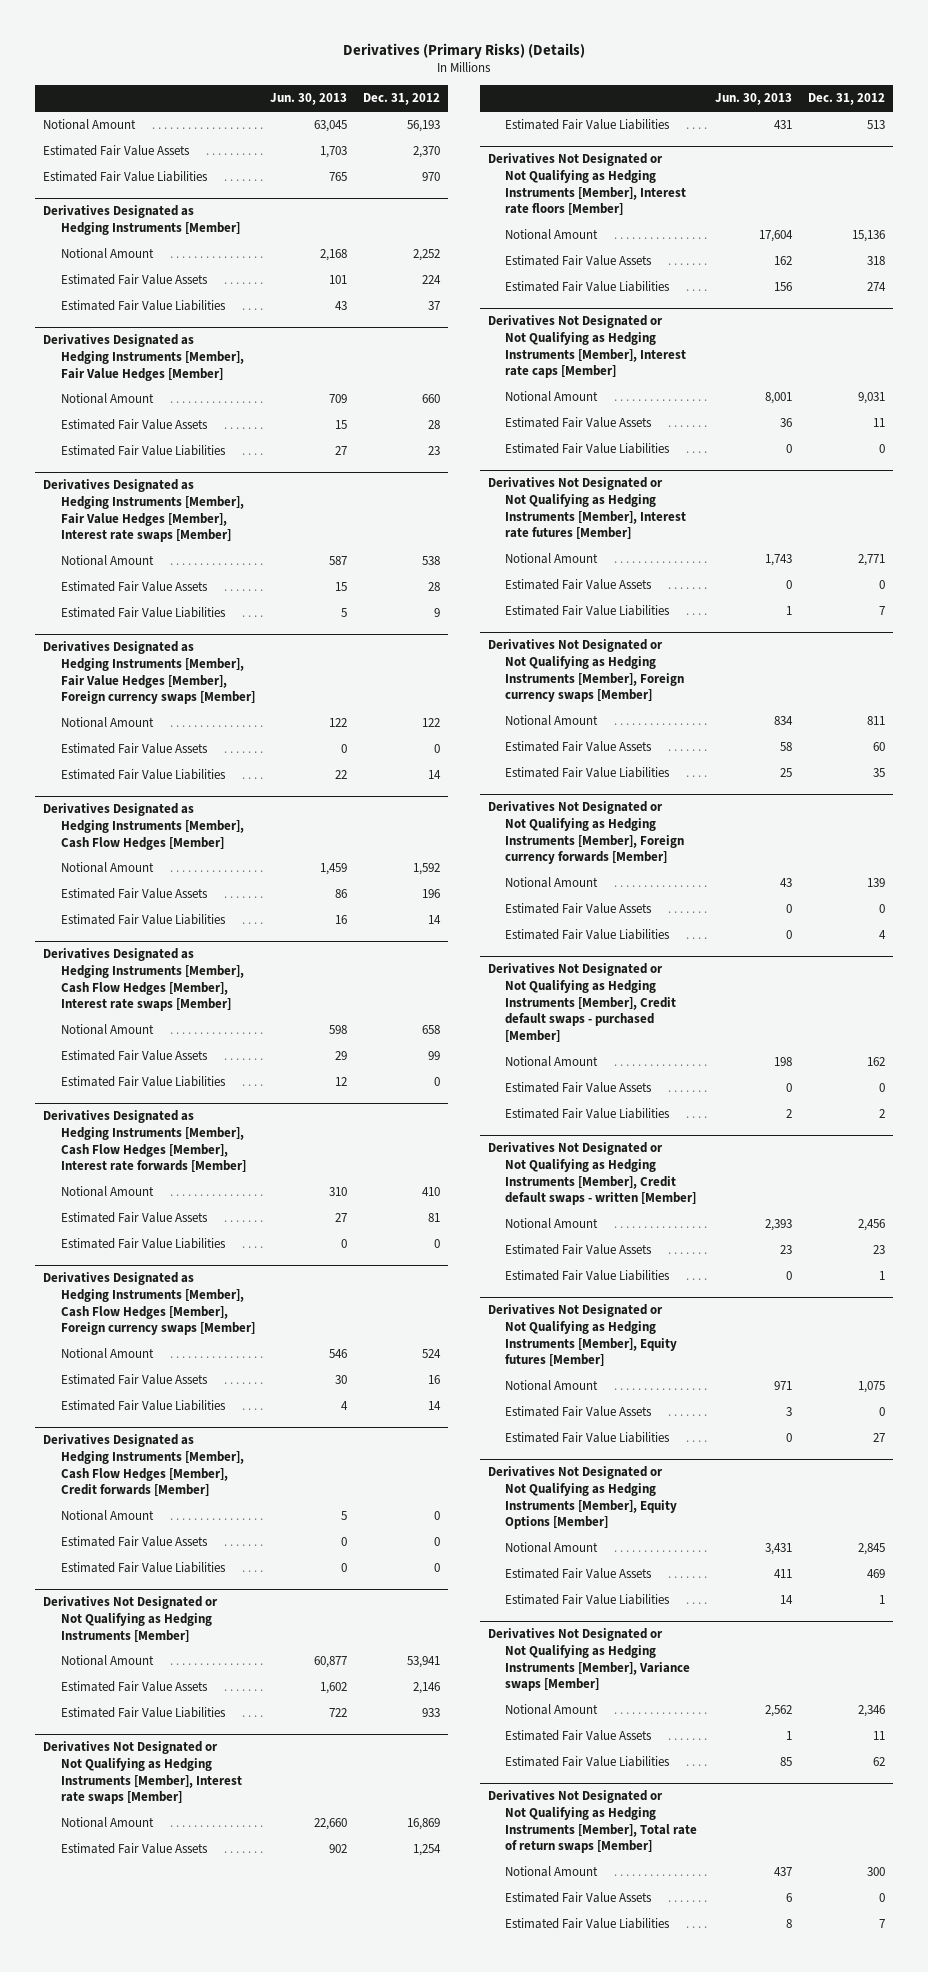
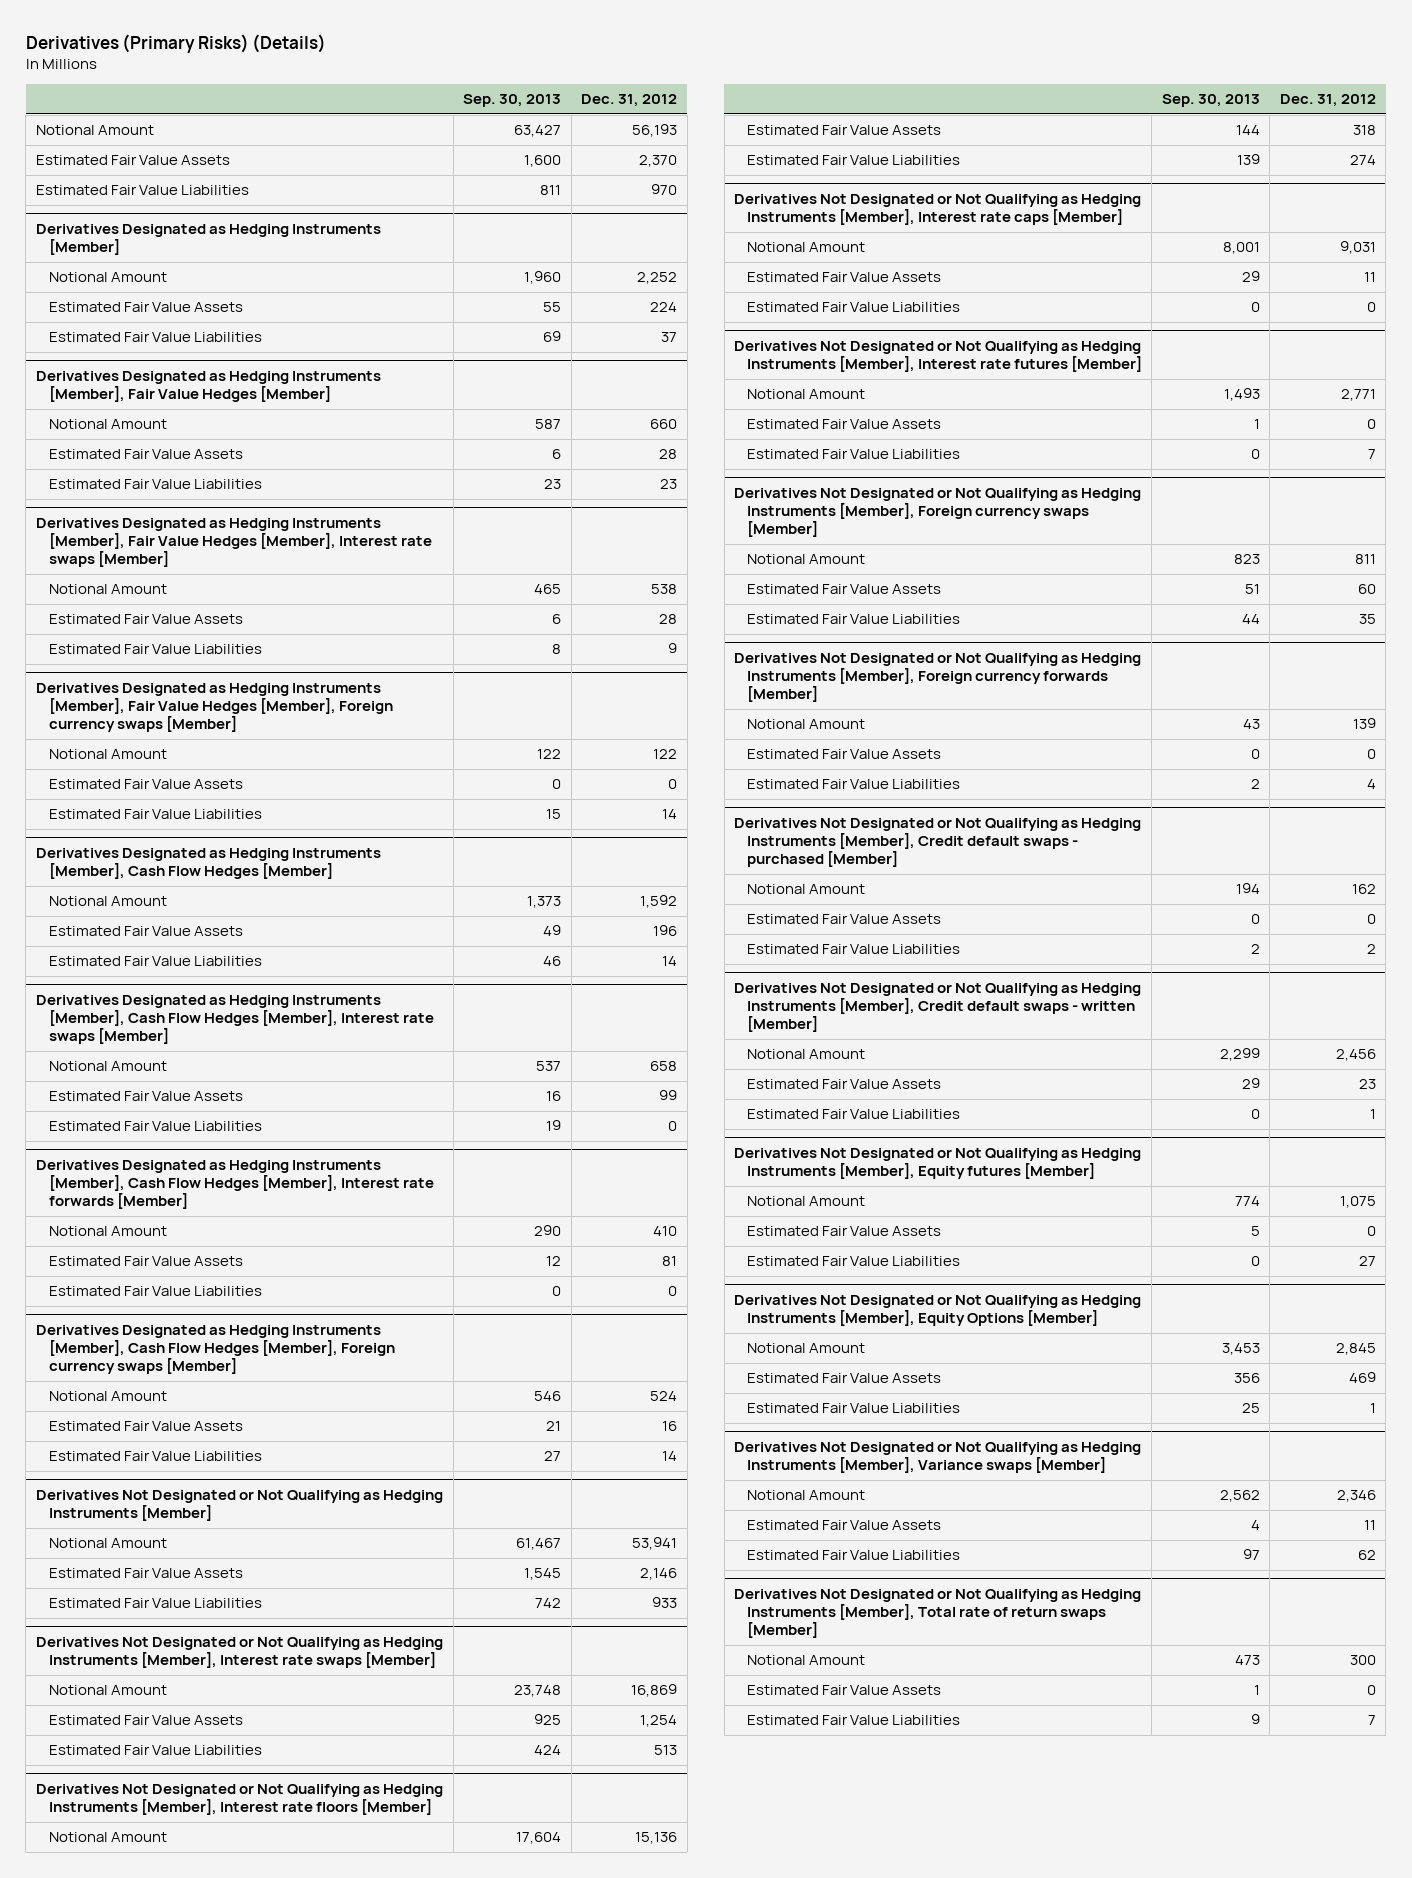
- | Jun. 30, 2013 | Dec. 31, 2012
+ | Sep. 30, 2013 | Dec. 31, 2012
- Derivatives Designated as Hedging Instruments [Member], Cash Flow Hedges [Member], Credit forwards [Member]
- Notional Amount | 5 | 0
- Estimated Fair Value Assets | 0 | 0
- Estimated Fair Value Liabilities | 0 | 0

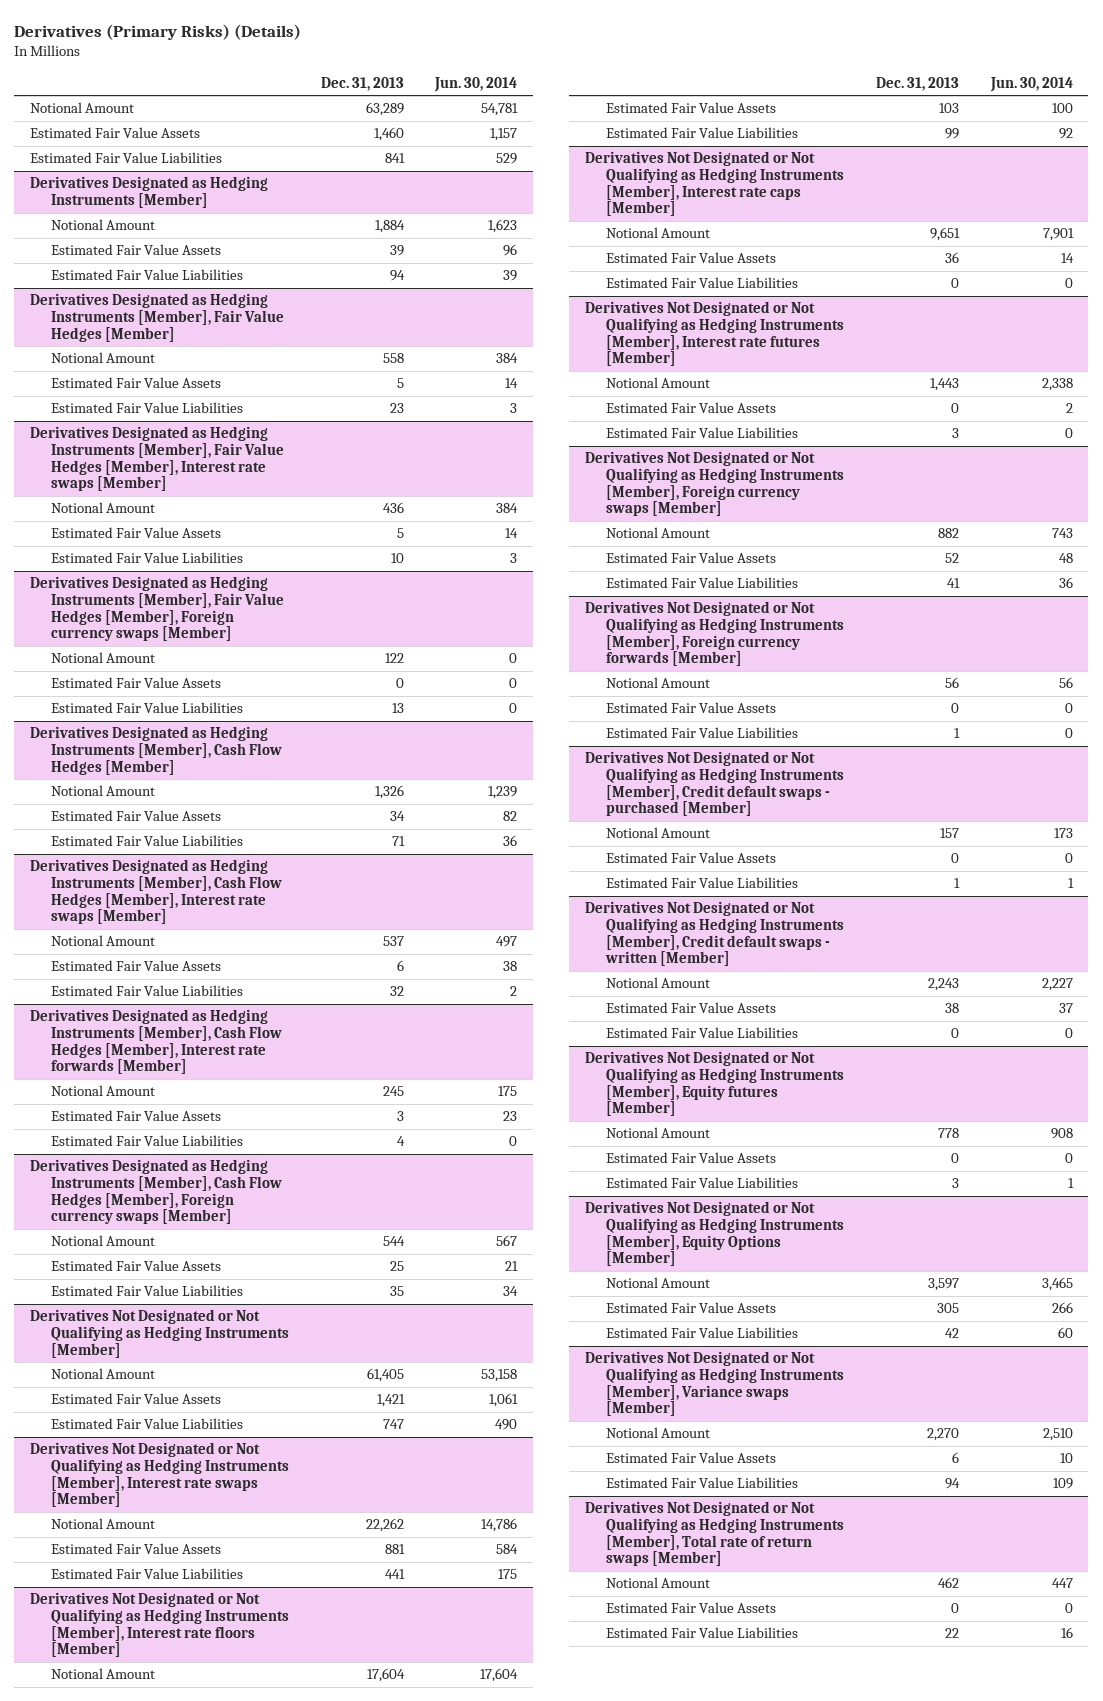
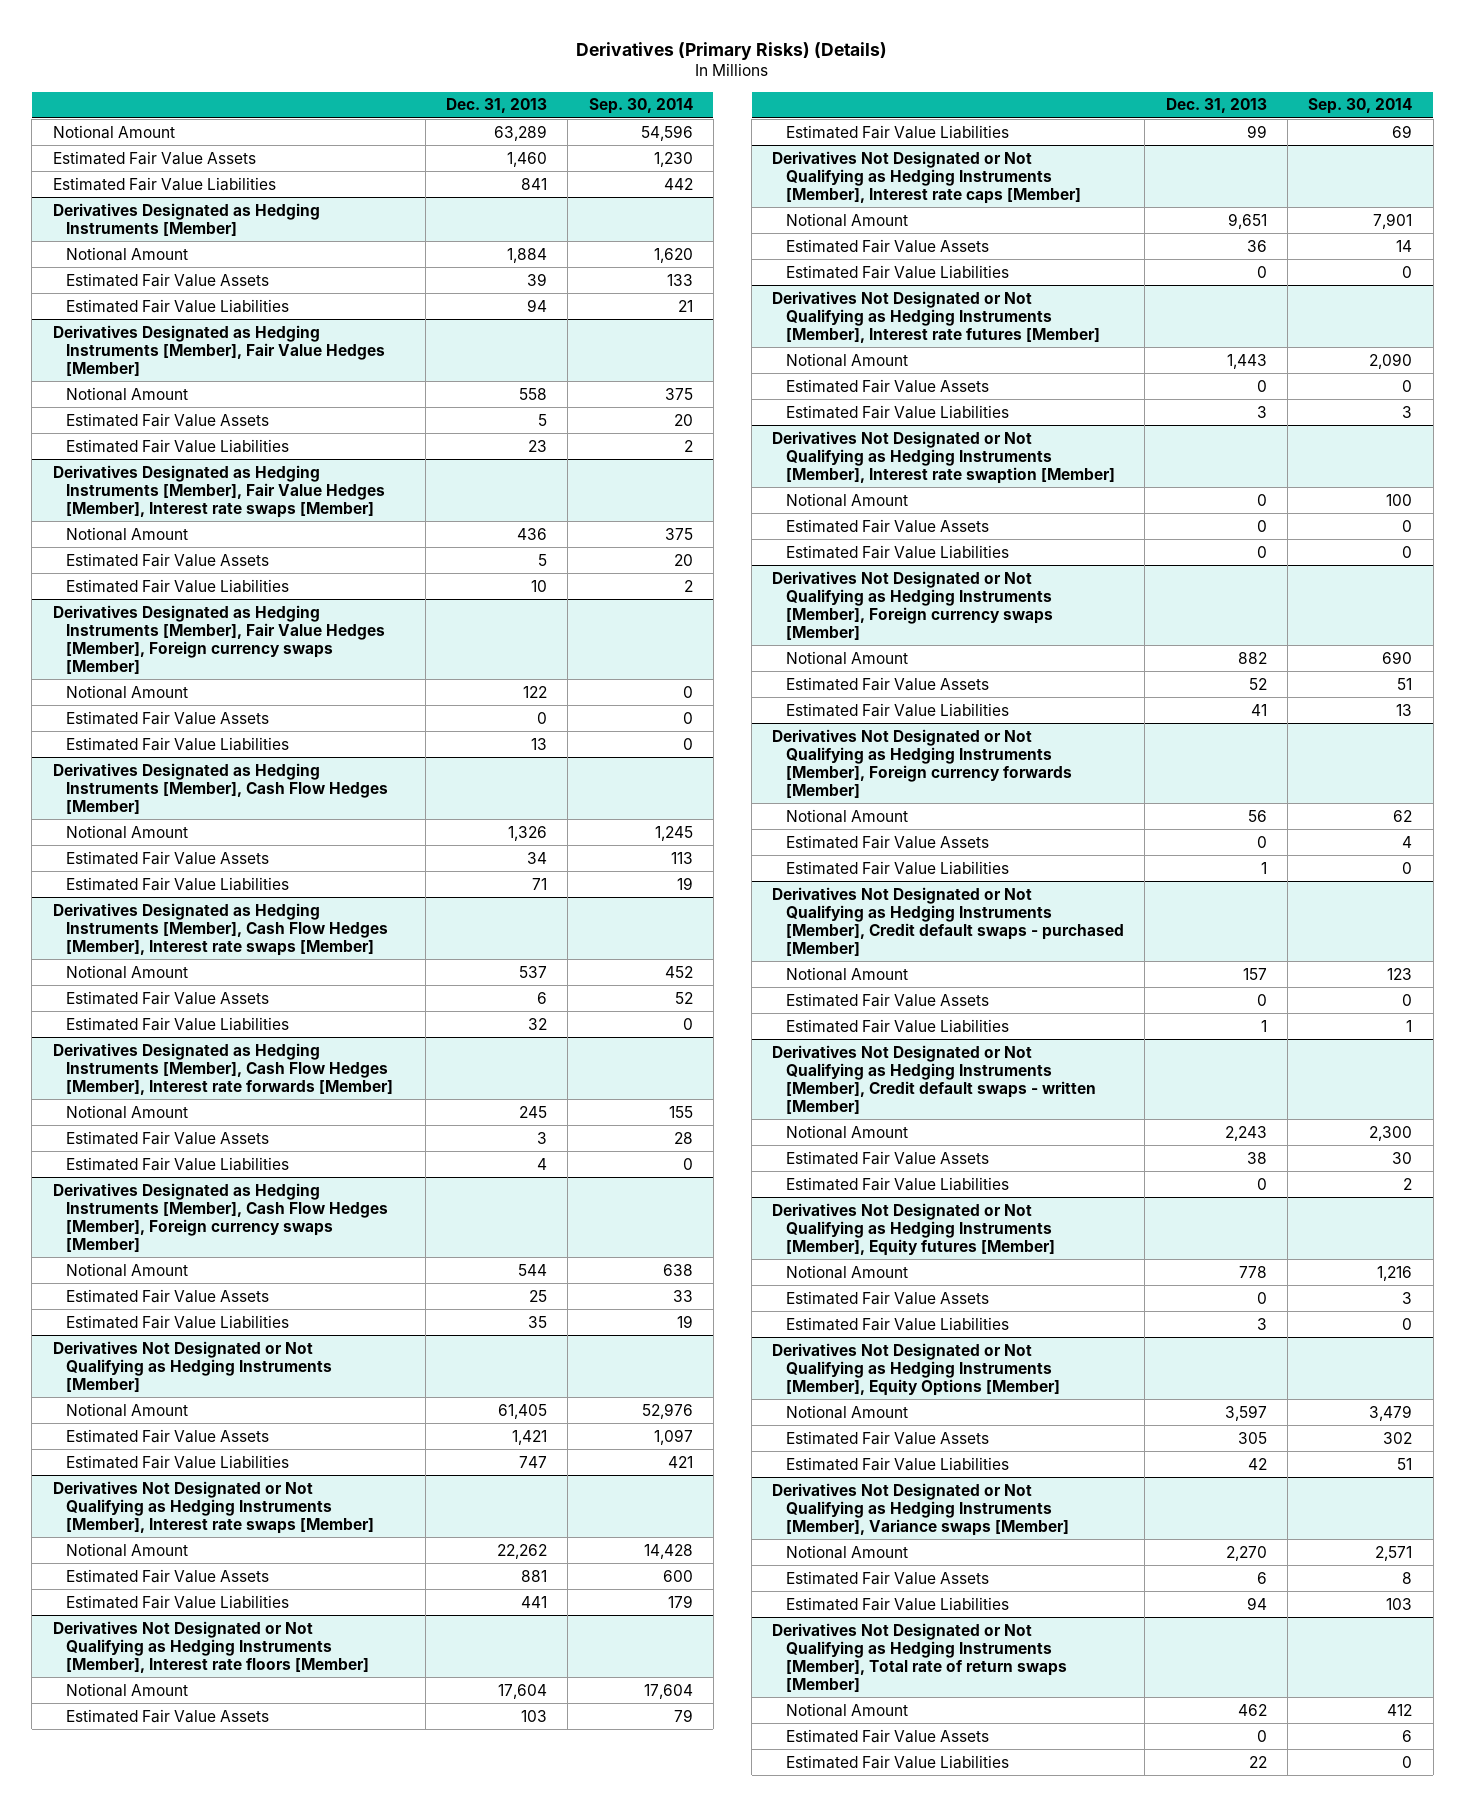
- | Dec. 31, 2013 | Jun. 30, 2014
+ | Dec. 31, 2013 | Sep. 30, 2014
+ Derivatives Not Designated or Not Qualifying as Hedging Instruments [Member], Interest rate swaption [Member]
+ Notional Amount | 0 | 100
+ Estimated Fair Value Assets | 0 | 0
+ Estimated Fair Value Liabilities | 0 | 0

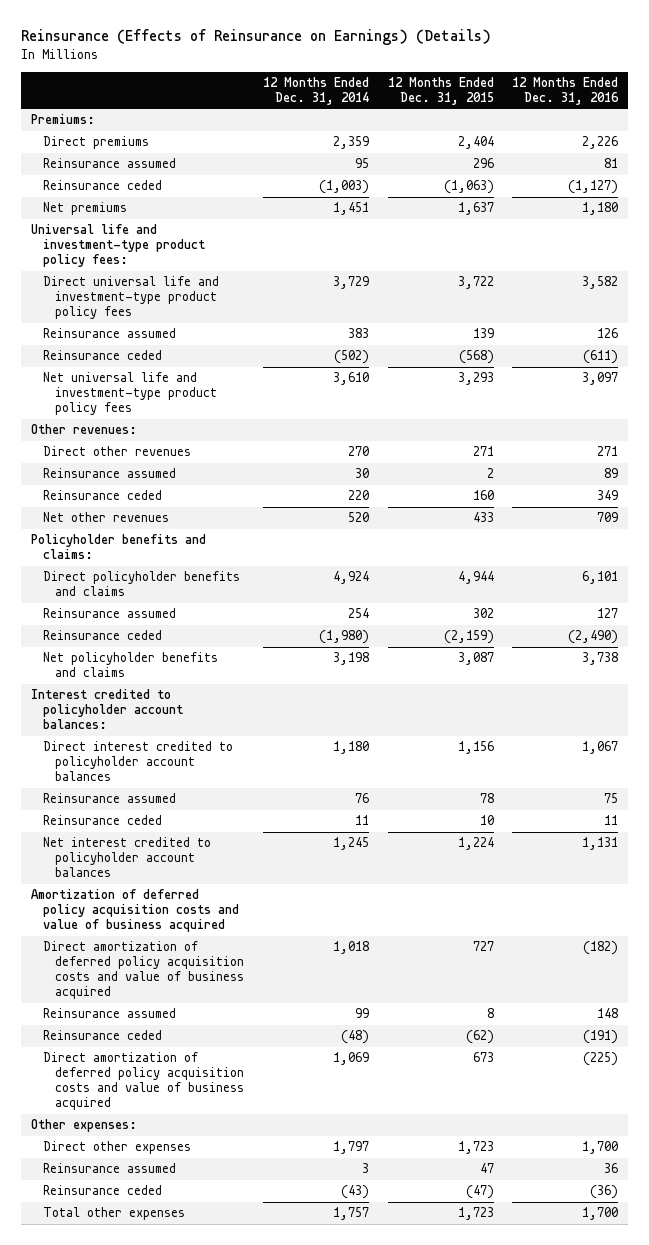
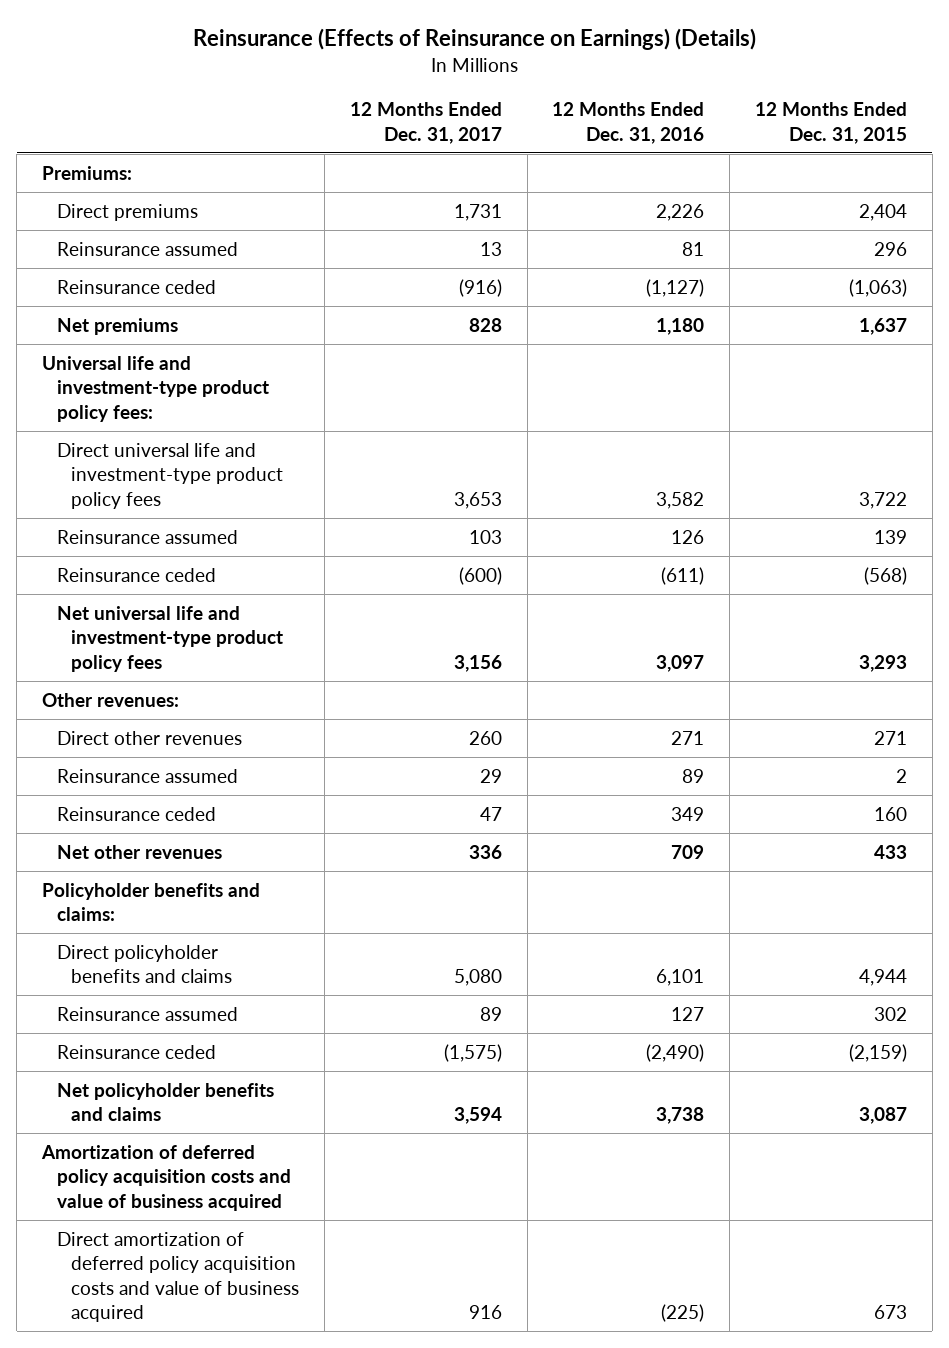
- | 12 Months Ended Dec. 31, 2014 | 12 Months Ended Dec. 31, 2015 | 12 Months Ended Dec. 31, 2016
+ | 12 Months Ended Dec. 31, 2017 | 12 Months Ended Dec. 31, 2016 | 12 Months Ended Dec. 31, 2015
- Interest credited to policyholder account balances:
- Direct interest credited to policyholder account balances | 1,180 | 1,156 | 1,067
- Reinsurance assumed | 76 | 78 | 75
- Reinsurance ceded | 11 | 10 | 11
- Net interest credited to policyholder account balances | 1,245 | 1,224 | 1,131
- Direct amortization of deferred policy acquisition costs and value of business acquired | 1,018 | 727 | (182)
- Reinsurance assumed | 99 | 8 | 148
- Reinsurance ceded | (48) | (62) | (191)
- Other expenses:
- Direct other expenses | 1,797 | 1,723 | 1,700
- Reinsurance assumed | 3 | 47 | 36
- Reinsurance ceded | (43) | (47) | (36)
- Total other expenses | 1,757 | 1,723 | 1,700

